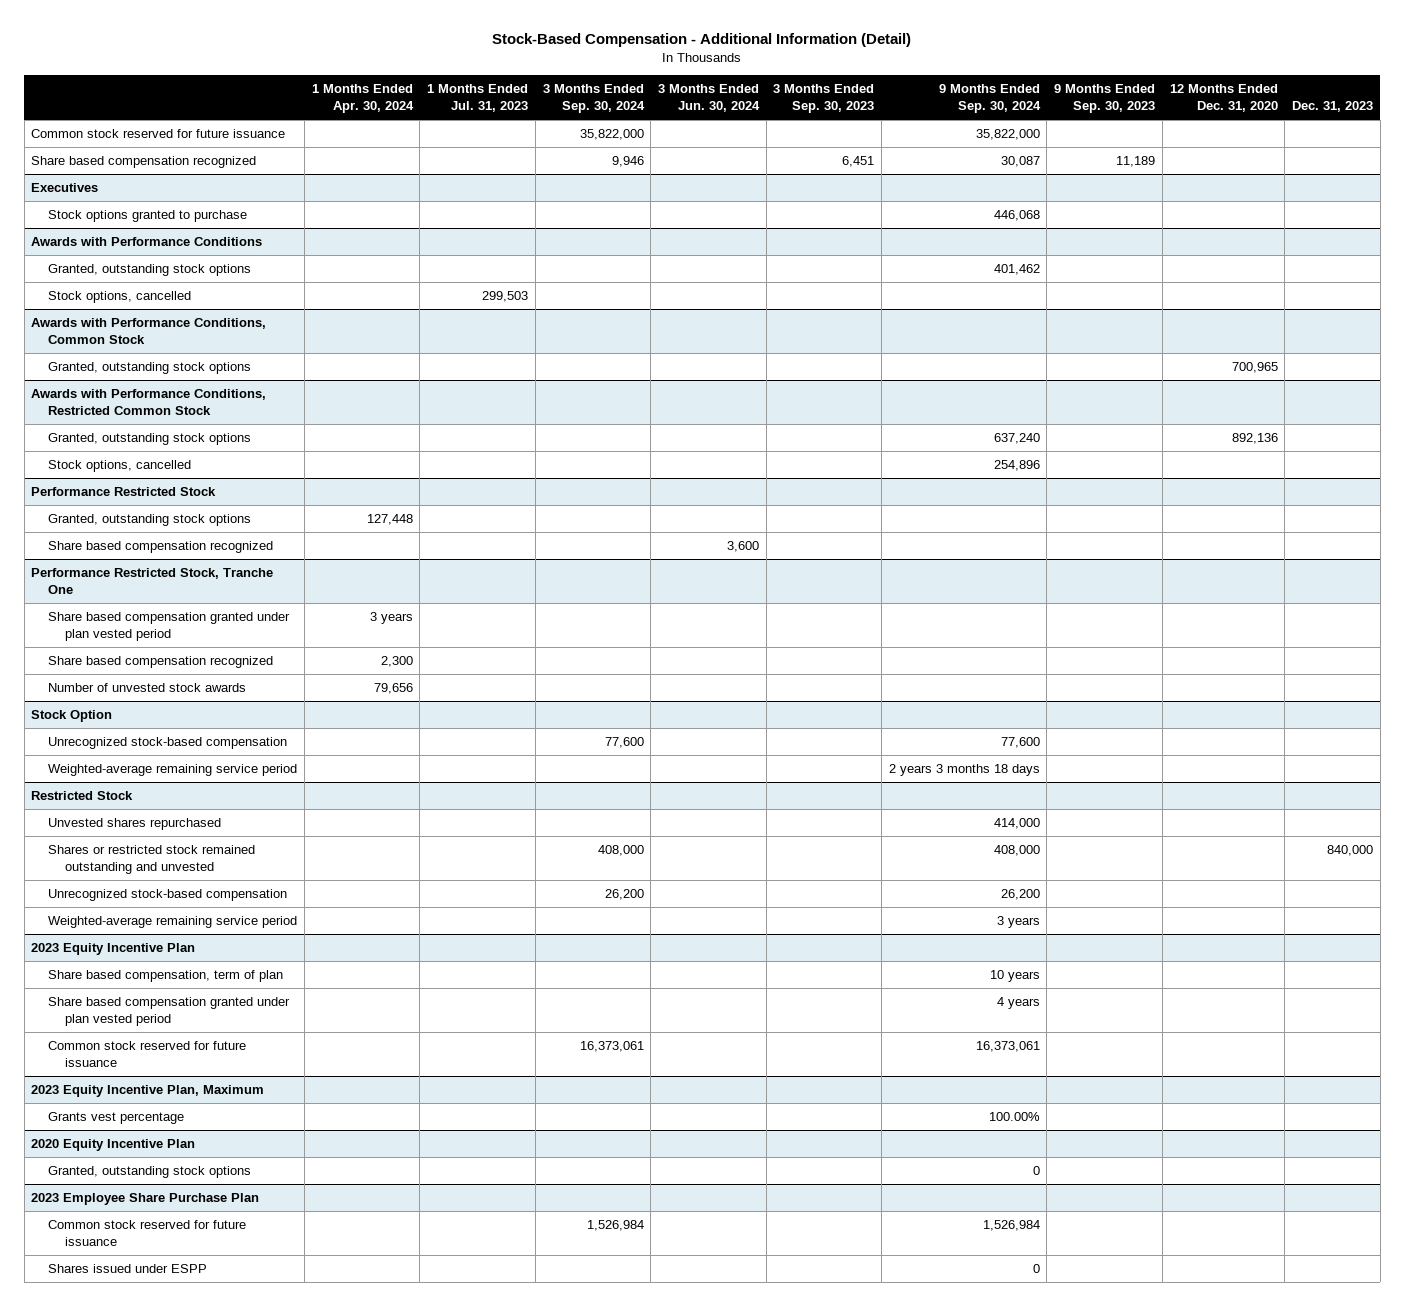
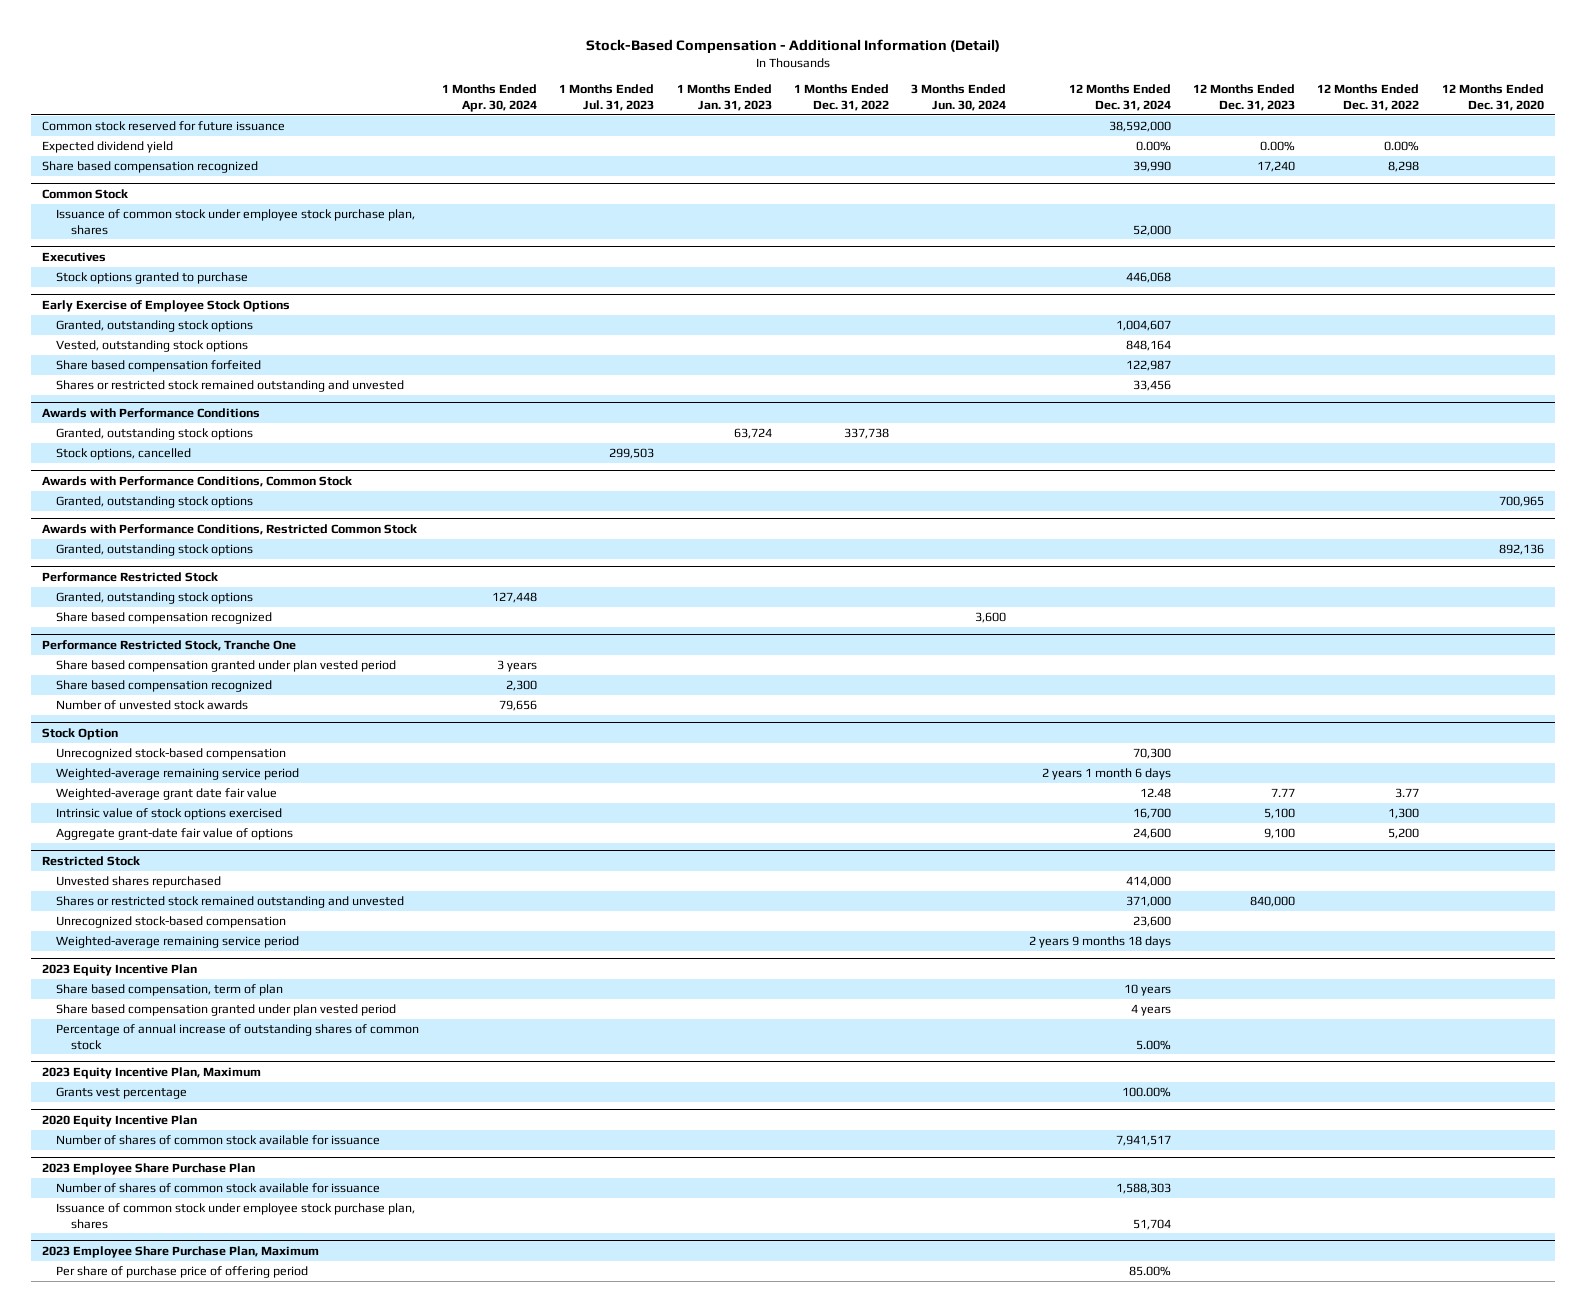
- | 1 Months Ended Apr. 30, 2024 | 1 Months Ended Jul. 31, 2023 | 3 Months Ended Sep. 30, 2024 | 3 Months Ended Jun. 30, 2024 | 3 Months Ended Sep. 30, 2023 | 9 Months Ended Sep. 30, 2024 | 9 Months Ended Sep. 30, 2023 | 12 Months Ended Dec. 31, 2020 | Dec. 31, 2023
+ | 1 Months Ended Apr. 30, 2024 | 1 Months Ended Jul. 31, 2023 | 1 Months Ended Jan. 31, 2023 | 1 Months Ended Dec. 31, 2022 | 3 Months Ended Jun. 30, 2024 | 12 Months Ended Dec. 31, 2024 | 12 Months Ended Dec. 31, 2023 | 12 Months Ended Dec. 31, 2022 | 12 Months Ended Dec. 31, 2020
+ Expected dividend yield | | | | | | 0.00% | 0.00% | 0.00% |
+ Common Stock
+ Issuance of common stock under employee stock purchase plan, shares | | | | | | 52,000 | | |
+ Early Exercise of Employee Stock Options
+ Granted, outstanding stock options | | | | | | 1,004,607 | | |
+ Vested, outstanding stock options | | | | | | 848,164 | | |
+ Share based compensation forfeited | | | | | | 122,987 | | |
+ Shares or restricted stock remained outstanding and unvested | | | | | | 33,456 | | |
@ Awards with Performance Conditions, Restricted Common Stock
- Stock options, cancelled | | | | | | 254,896 | | |
@ Stock Option
+ Weighted-average grant date fair value | | | | | | 12.48 | 7.77 | 3.77 |
+ Intrinsic value of stock options exercised | | | | | | 16,700 | 5,100 | 1,300 |
+ Aggregate grant-date fair value of options | | | | | | 24,600 | 9,100 | 5,200 |
@ 2023 Equity Incentive Plan
- Common stock reserved for future issuance | | | 16,373,061 | | | 16,373,061 | | |
+ Percentage of annual increase of outstanding shares of common stock | | | | | | 5.00% | | |
@ 2020 Equity Incentive Plan
- Granted, outstanding stock options | | | | | | 0 | | |
+ Number of shares of common stock available for issuance | | | | | | 7,941,517 | | |
@ 2023 Employee Share Purchase Plan
- Common stock reserved for future issuance | | | 1,526,984 | | | 1,526,984 | | |
- Shares issued under ESPP | | | | | | 0 | | |
+ Number of shares of common stock available for issuance | | | | | | 1,588,303 | | |
+ Issuance of common stock under employee stock purchase plan, shares | | | | | | 51,704 | | |
+ 2023 Employee Share Purchase Plan, Maximum
+ Per share of purchase price of offering period | | | | | | 85.00% | | |

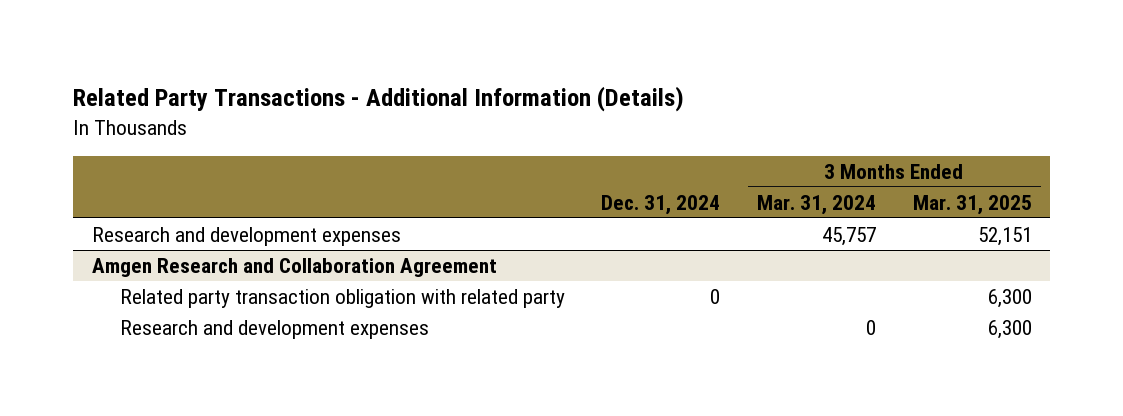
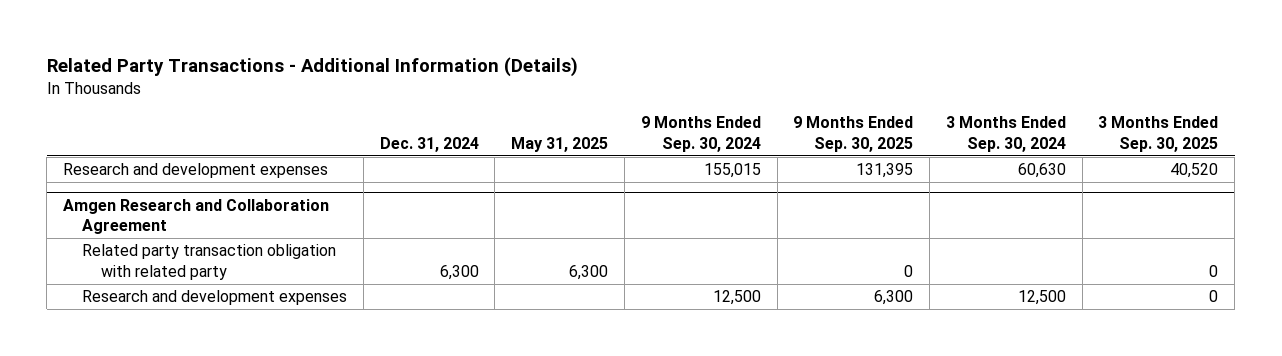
- | Dec. 31, 2024 | 3 Months Ended Mar. 31, 2024 | 3 Months Ended Mar. 31, 2025
+ | Dec. 31, 2024 | May 31, 2025 | 9 Months Ended Sep. 30, 2024 | 9 Months Ended Sep. 30, 2025 | 3 Months Ended Sep. 30, 2024 | 3 Months Ended Sep. 30, 2025
@ Amgen Research and Collaboration Agreement
- Related party transaction obligation with related party | 0 | | 6,300
+ Related party transaction obligation with related party | 6,300 | 6,300 | | 0 | | 0

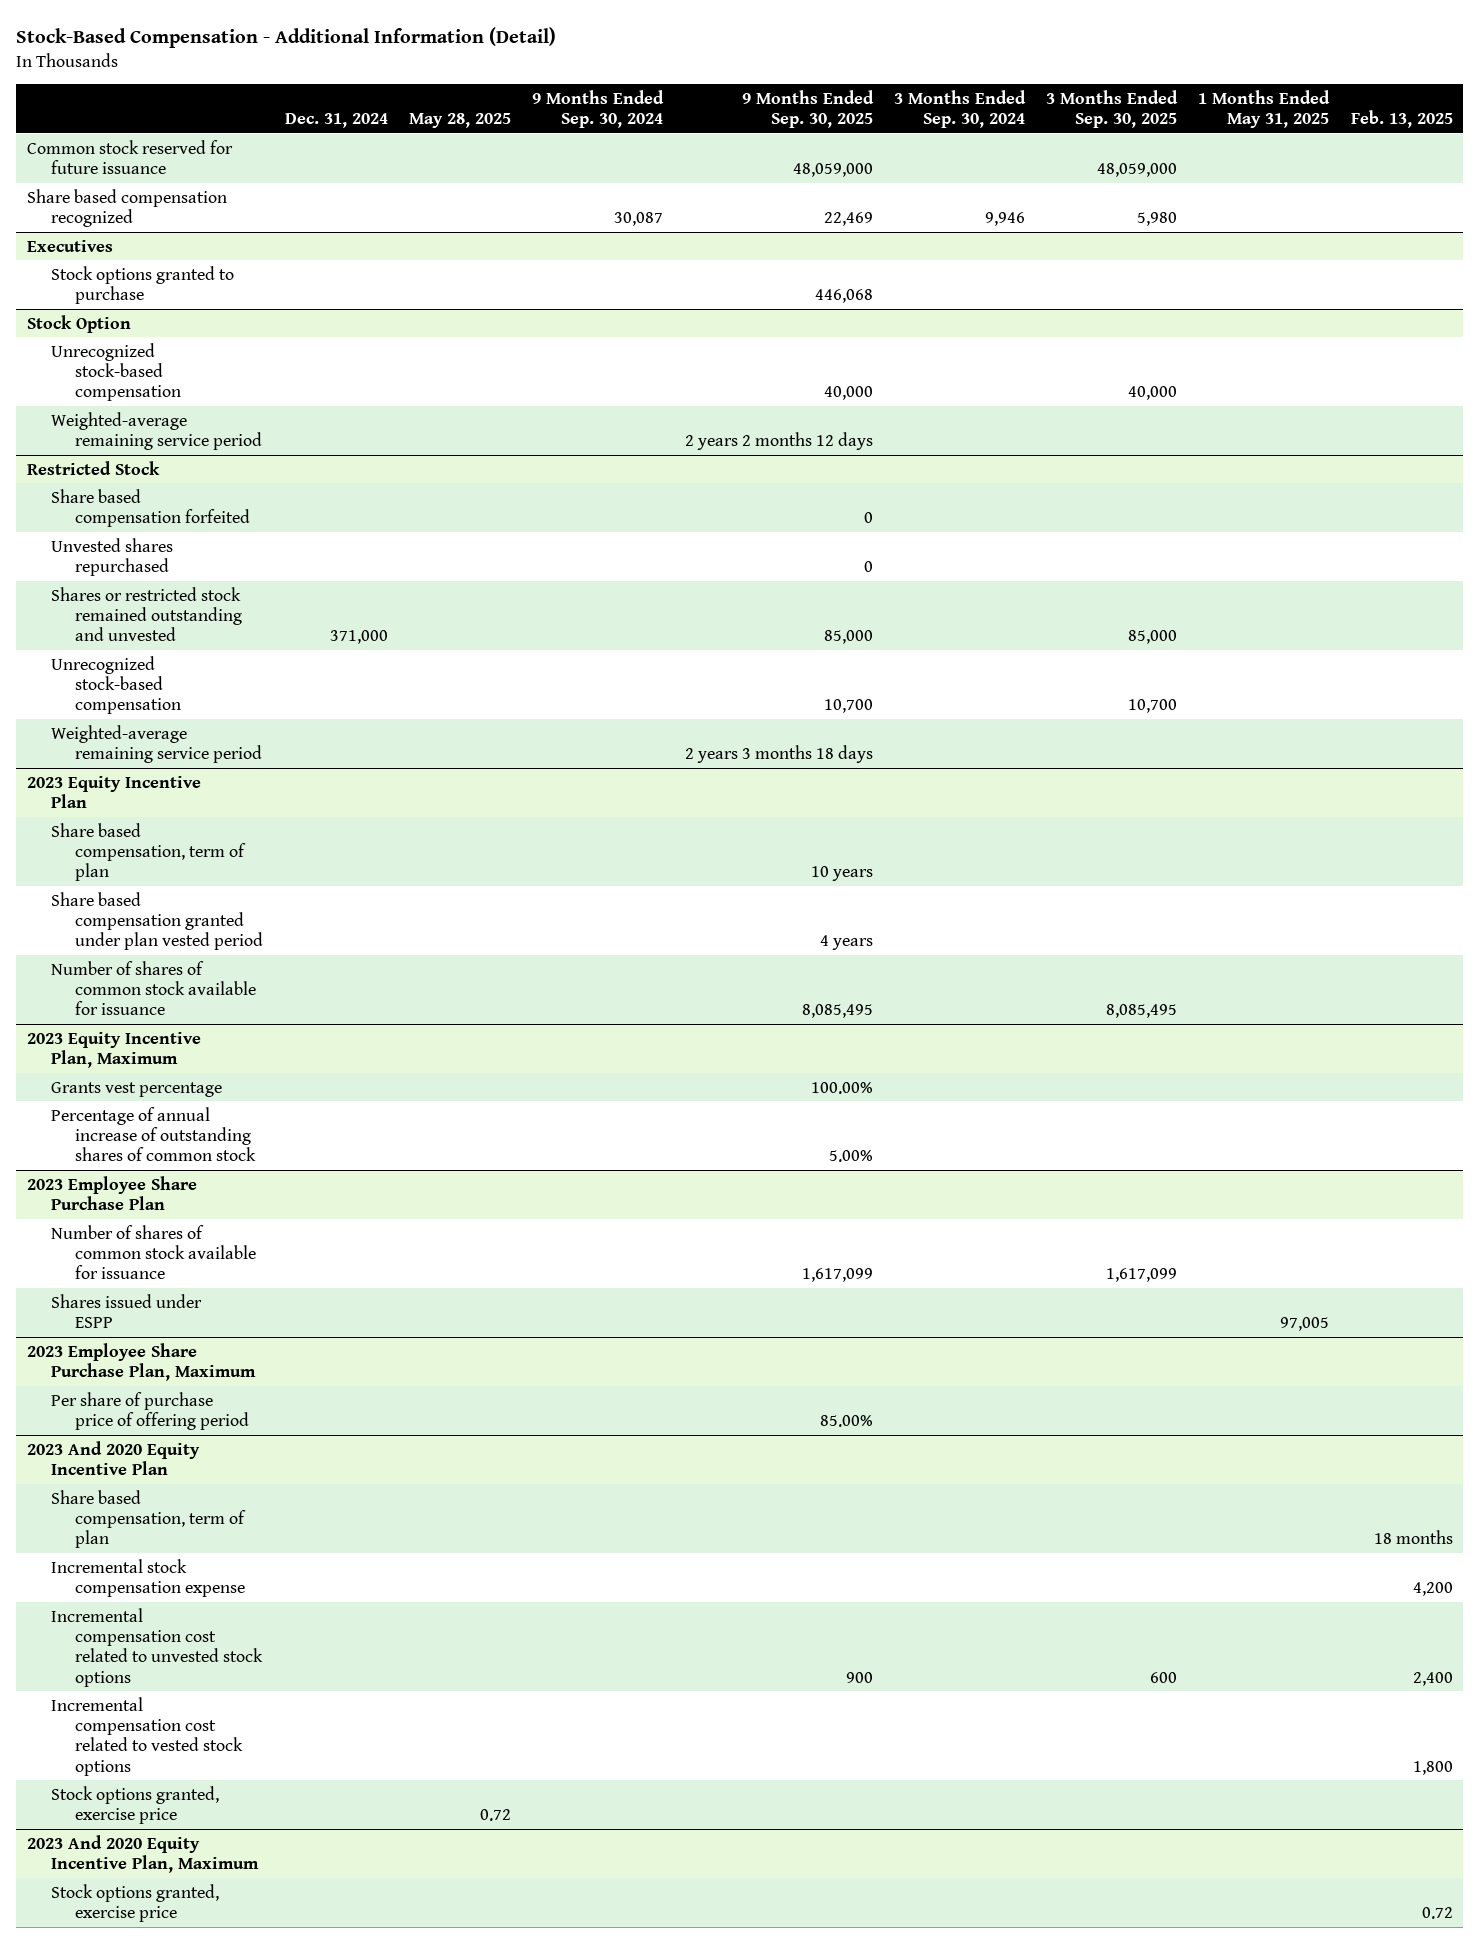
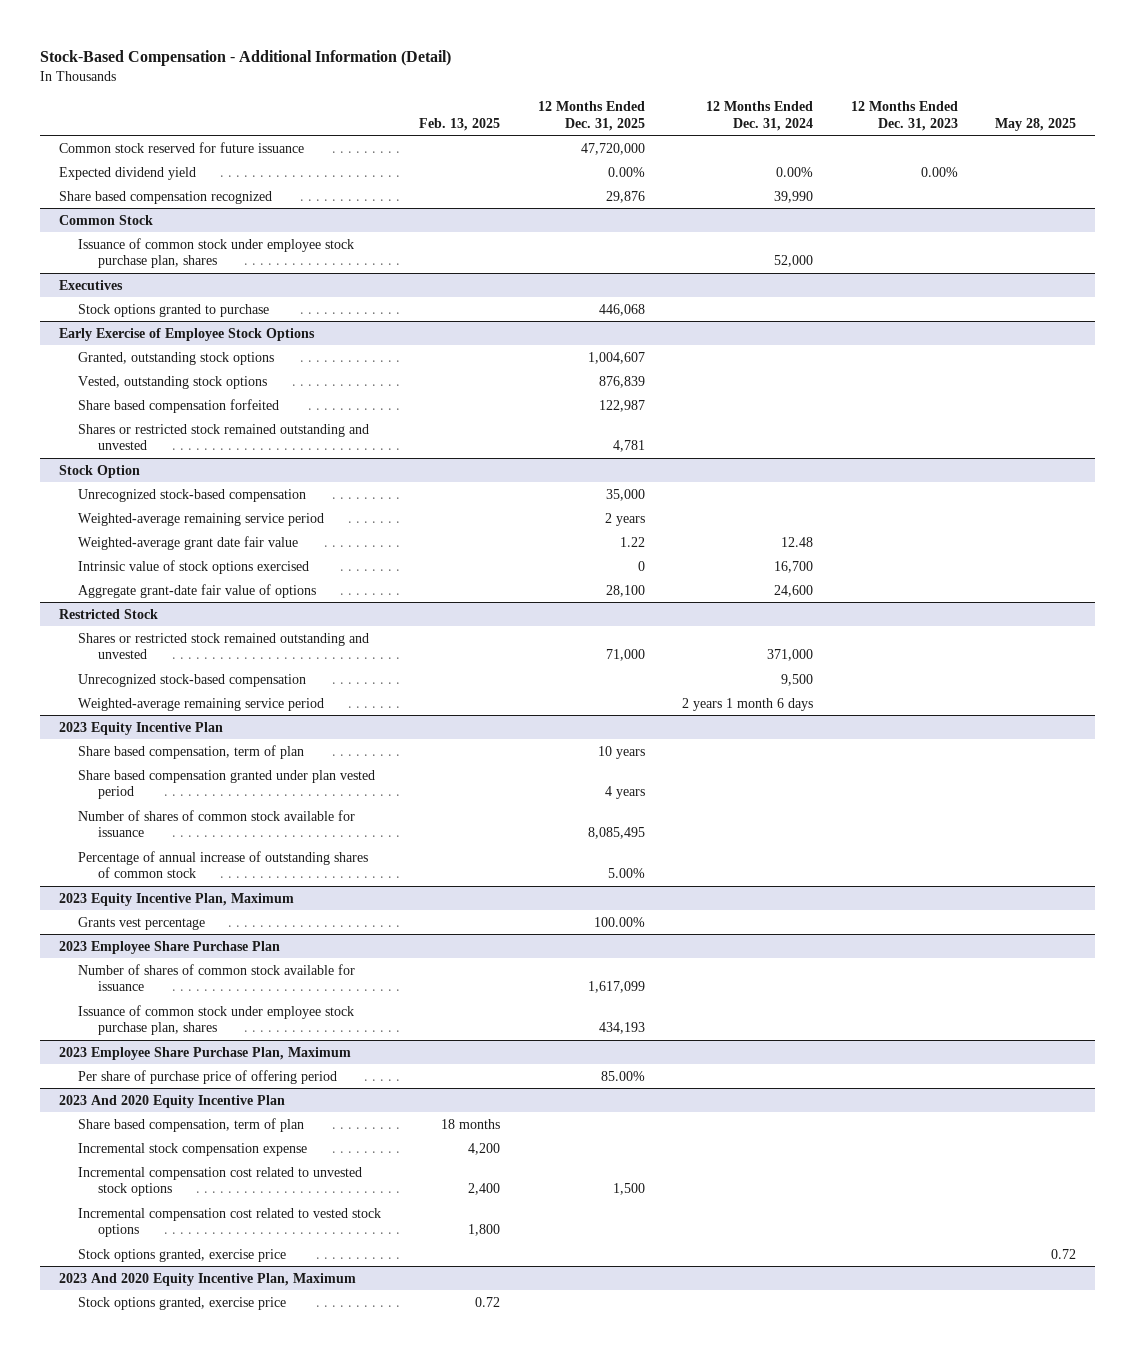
- | Dec. 31, 2024 | May 28, 2025 | 9 Months Ended Sep. 30, 2024 | 9 Months Ended Sep. 30, 2025 | 3 Months Ended Sep. 30, 2024 | 3 Months Ended Sep. 30, 2025 | 1 Months Ended May 31, 2025 | Feb. 13, 2025
+ | Feb. 13, 2025 | 12 Months Ended Dec. 31, 2025 | 12 Months Ended Dec. 31, 2024 | 12 Months Ended Dec. 31, 2023 | May 28, 2025
+ Expected dividend yield | | 0.00% | 0.00% | 0.00% |
+ Common Stock
+ Issuance of common stock under employee stock purchase plan, shares | | | 52,000 | |
+ Early Exercise of Employee Stock Options
+ Granted, outstanding stock options | | 1,004,607 | | |
+ Vested, outstanding stock options | | 876,839 | | |
+ Share based compensation forfeited | | 122,987 | | |
+ Shares or restricted stock remained outstanding and unvested | | 4,781 | | |
@ Stock Option
+ Weighted-average grant date fair value | | 1.22 | 12.48 | |
+ Intrinsic value of stock options exercised | | 0 | 16,700 | |
+ Aggregate grant-date fair value of options | | 28,100 | 24,600 | |
@ Restricted Stock
- Share based compensation forfeited | | | | 0 | | | |
- Unvested shares repurchased | | | | 0 | | | |
@ 2023 Equity Incentive Plan
+ Percentage of annual increase of outstanding shares of common stock | | 5.00% | | |
@ 2023 Equity Incentive Plan, Maximum
- Percentage of annual increase of outstanding shares of common stock | | | | 5.00% | | | |
@ 2023 Employee Share Purchase Plan
- Shares issued under ESPP | | | | | | | 97,005 |
+ Issuance of common stock under employee stock purchase plan, shares | | 434,193 | | |

